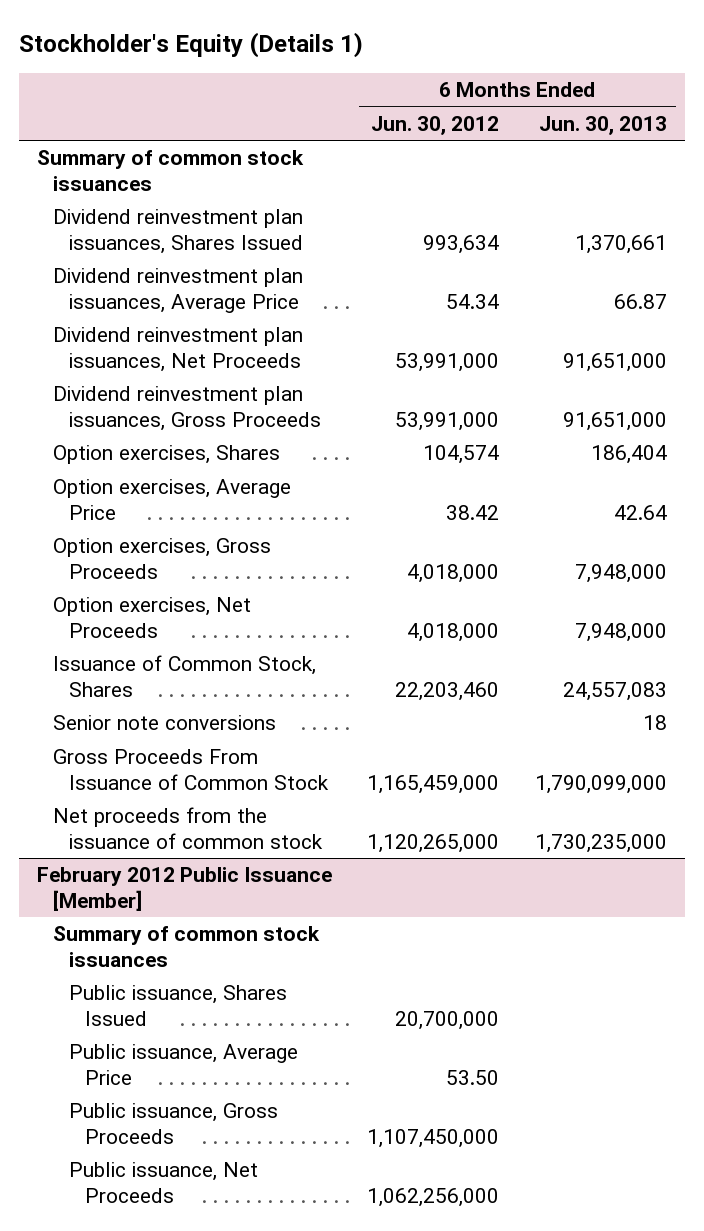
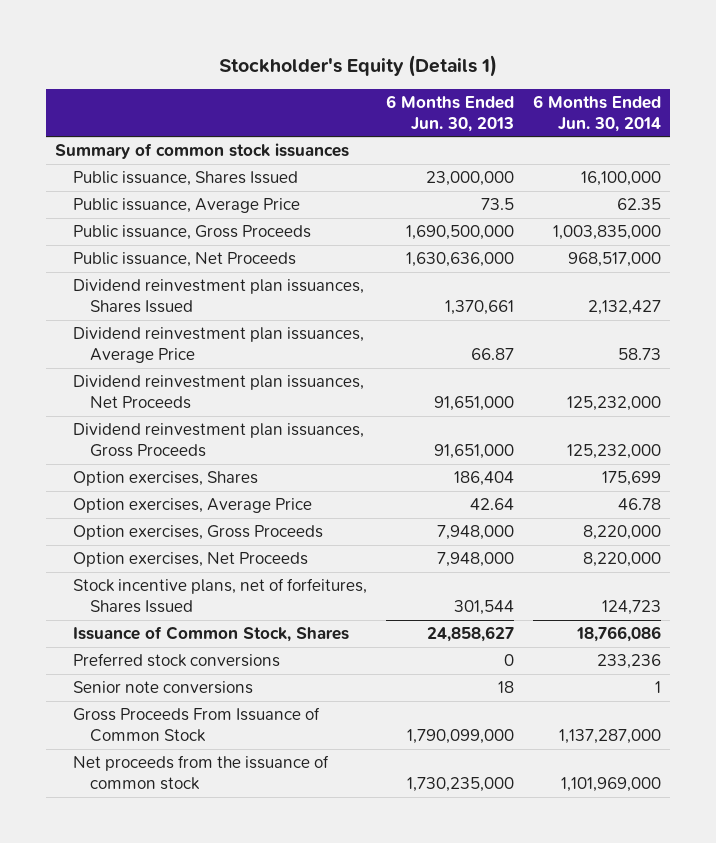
- | 6 Months Ended Jun. 30, 2012 | 6 Months Ended Jun. 30, 2013
+ | 6 Months Ended Jun. 30, 2013 | 6 Months Ended Jun. 30, 2014
+ Public issuance, Shares Issued | 23,000,000 | 16,100,000
+ Public issuance, Average Price | 73.5 | 62.35
+ Public issuance, Gross Proceeds | 1,690,500,000 | 1,003,835,000
+ Public issuance, Net Proceeds | 1,630,636,000 | 968,517,000
- Issuance of Common Stock, Shares | 22,203,460 | 24,557,083
+ Stock incentive plans, net of forfeitures, Shares Issued | 301,544 | 124,723
+ Issuance of Common Stock, Shares | 24,858,627 | 18,766,086
+ Preferred stock conversions | 0 | 233,236
- February 2012 Public Issuance [Member]
- Summary of common stock issuances
- Public issuance, Shares Issued | 20,700,000 |
- Public issuance, Average Price | 53.50 |
- Public issuance, Gross Proceeds | 1,107,450,000 |
- Public issuance, Net Proceeds | 1,062,256,000 |

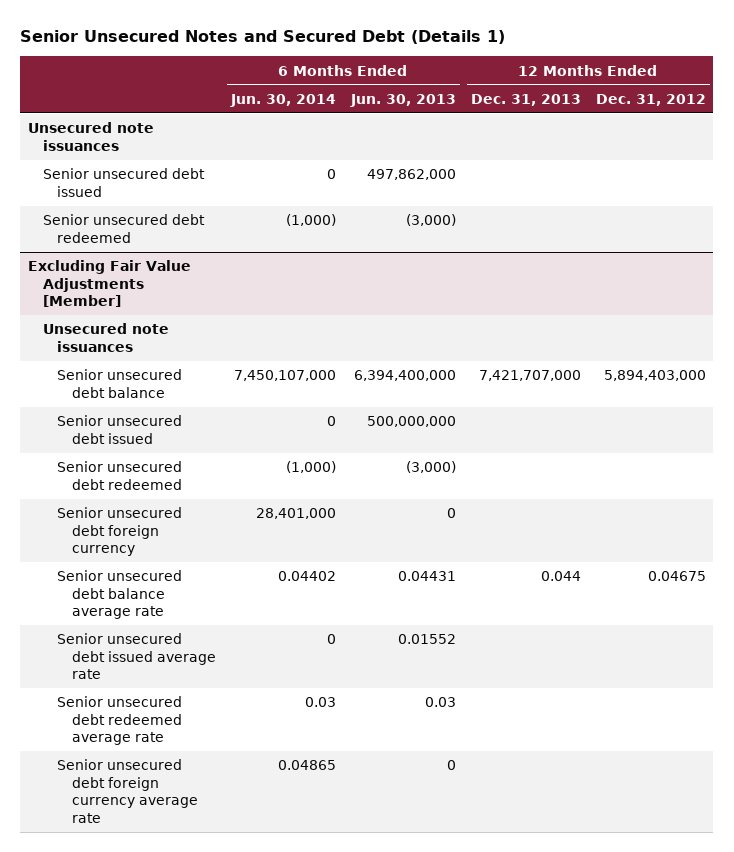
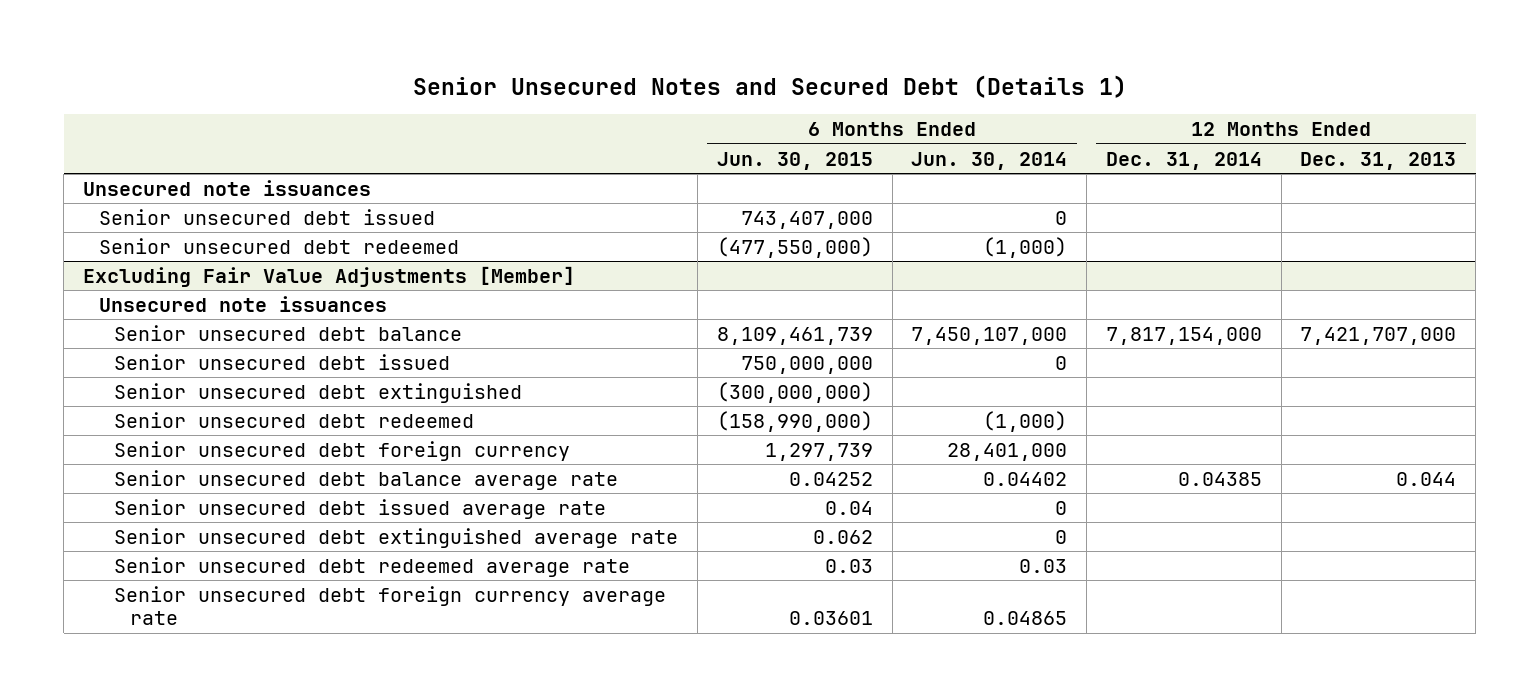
- | 6 Months Ended Jun. 30, 2014 | 6 Months Ended Jun. 30, 2013 | 12 Months Ended Dec. 31, 2013 | 12 Months Ended Dec. 31, 2012
+ | 6 Months Ended Jun. 30, 2015 | 6 Months Ended Jun. 30, 2014 | 12 Months Ended Dec. 31, 2014 | 12 Months Ended Dec. 31, 2013
@ Excluding Fair Value Adjustments [Member]
+ Senior unsecured debt extinguished | (300,000,000) | | |
+ Senior unsecured debt extinguished average rate | 0.062 | 0 | |

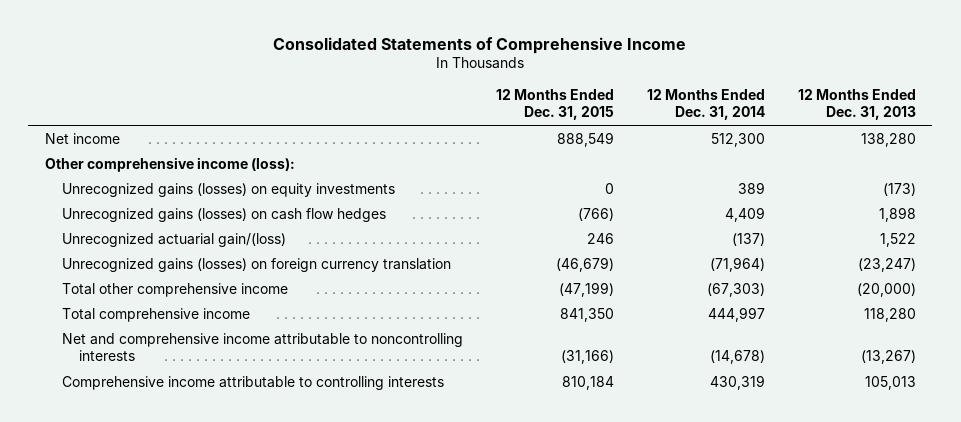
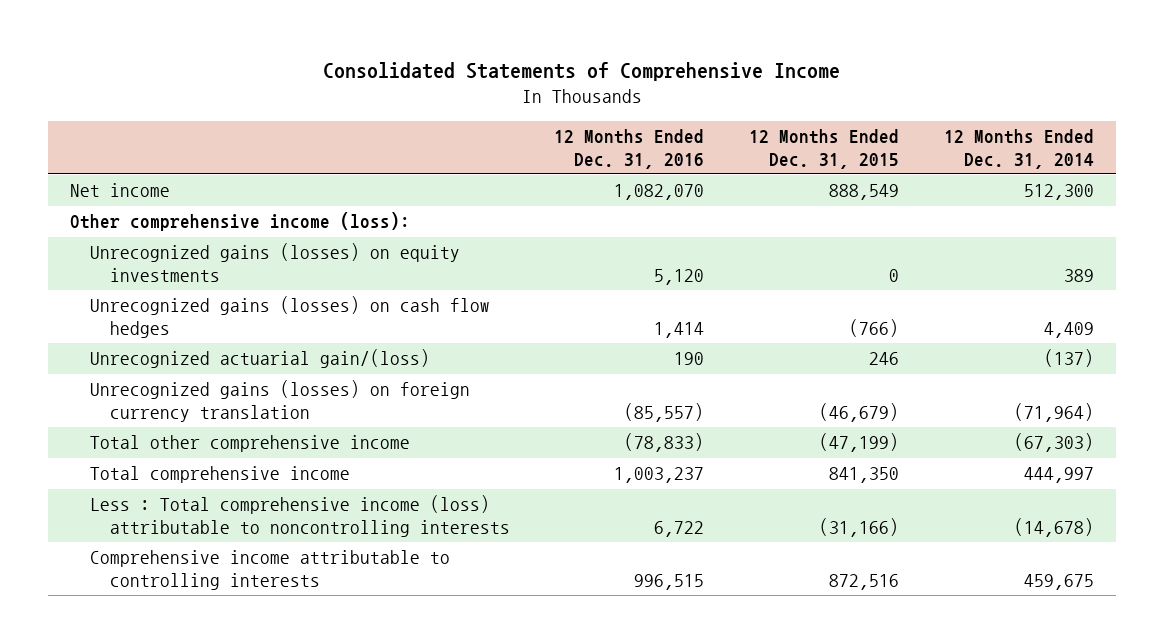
- | 12 Months Ended Dec. 31, 2015 | 12 Months Ended Dec. 31, 2014 | 12 Months Ended Dec. 31, 2013
+ | 12 Months Ended Dec. 31, 2016 | 12 Months Ended Dec. 31, 2015 | 12 Months Ended Dec. 31, 2014
- Net and comprehensive income attributable to noncontrolling interests | (31,166) | (14,678) | (13,267)
- Comprehensive income attributable to controlling interests | 810,184 | 430,319 | 105,013
+ Less : Total comprehensive income (loss) attributable to noncontrolling interests | 6,722 | (31,166) | (14,678)
+ Comprehensive income attributable to controlling interests | 996,515 | 872,516 | 459,675

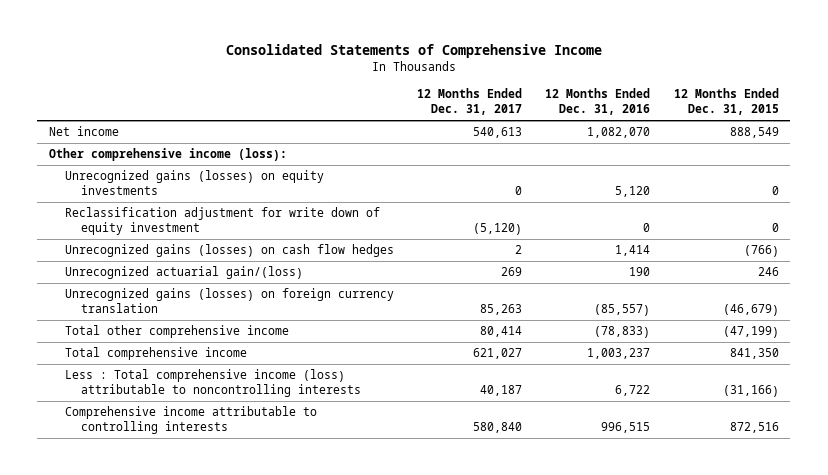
- | 12 Months Ended Dec. 31, 2016 | 12 Months Ended Dec. 31, 2015 | 12 Months Ended Dec. 31, 2014
+ | 12 Months Ended Dec. 31, 2017 | 12 Months Ended Dec. 31, 2016 | 12 Months Ended Dec. 31, 2015
+ Reclassification adjustment for write down of equity investment | (5,120) | 0 | 0

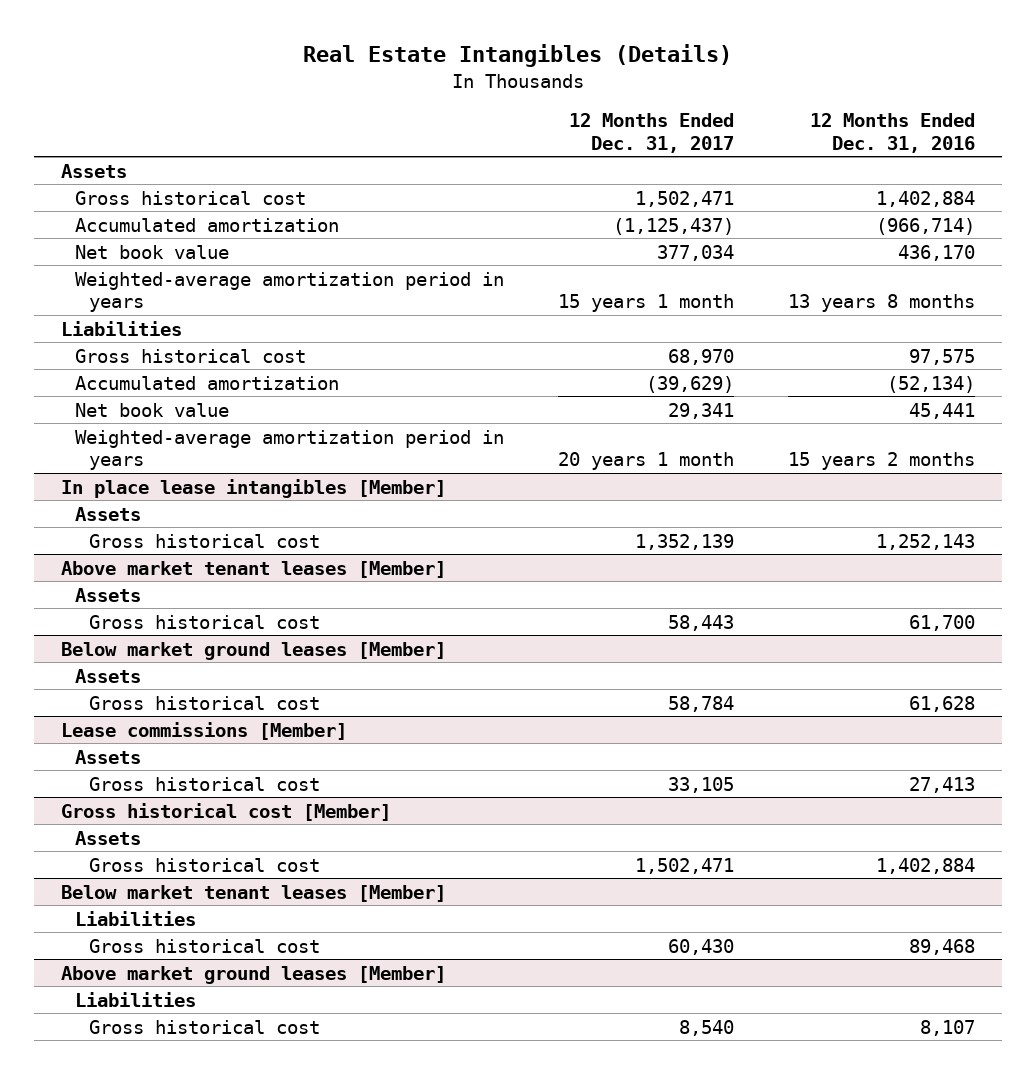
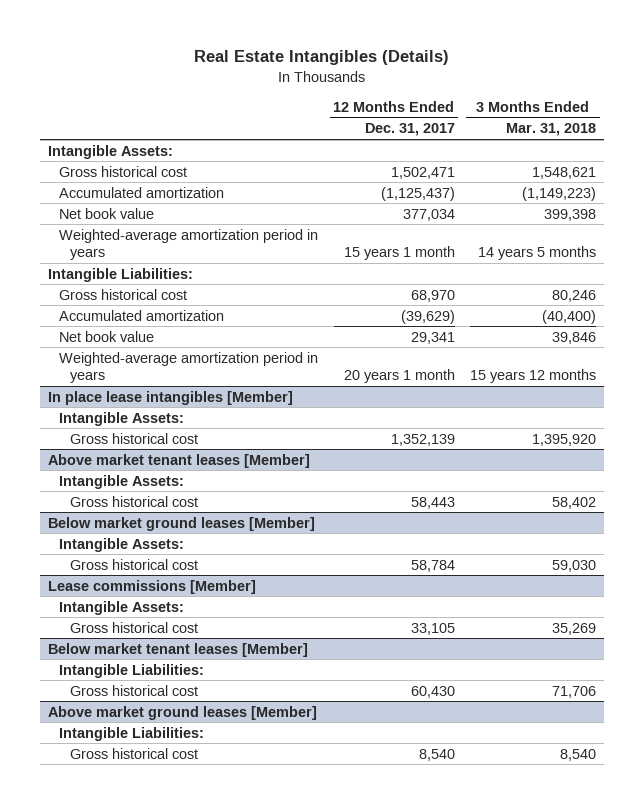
- | 12 Months Ended Dec. 31, 2017 | 12 Months Ended Dec. 31, 2016
+ | 12 Months Ended Dec. 31, 2017 | 3 Months Ended Mar. 31, 2018
- Assets
+ Intangible Assets:
- Liabilities
+ Intangible Liabilities:
@ In place lease intangibles [Member]
- Assets
+ Intangible Assets:
@ Above market tenant leases [Member]
- Assets
+ Intangible Assets:
@ Below market ground leases [Member]
- Assets
+ Intangible Assets:
@ Lease commissions [Member]
- Assets
+ Intangible Assets:
- Gross historical cost [Member]
- Assets
- Gross historical cost | 1,502,471 | 1,402,884
@ Below market tenant leases [Member]
- Liabilities
+ Intangible Liabilities:
@ Above market ground leases [Member]
- Liabilities
+ Intangible Liabilities:

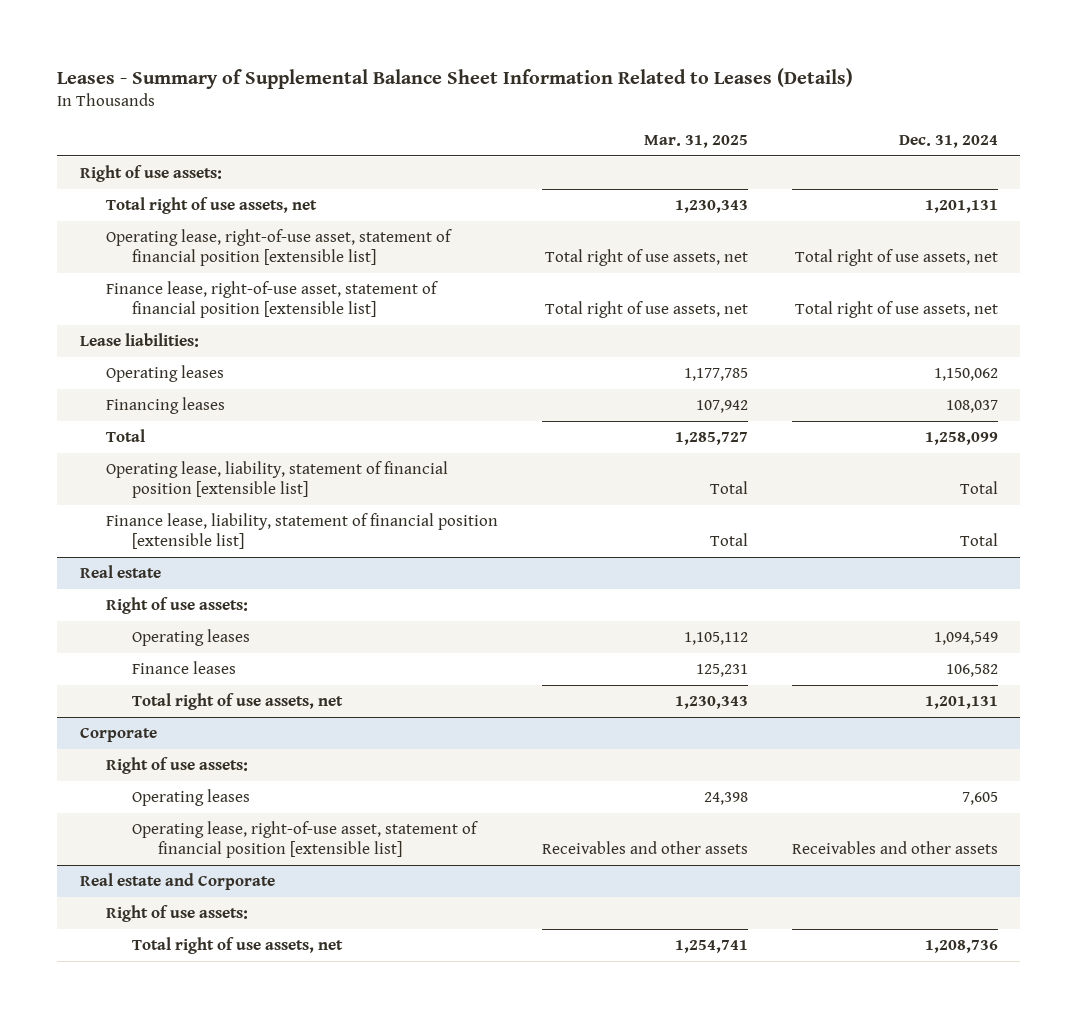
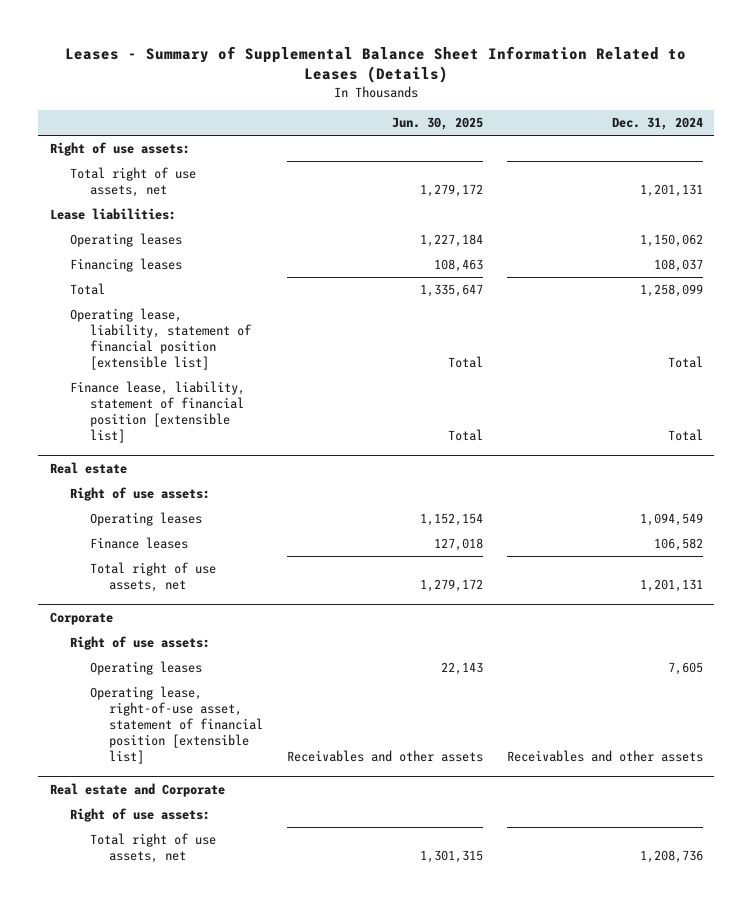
- | Mar. 31, 2025 | Dec. 31, 2024
+ | Jun. 30, 2025 | Dec. 31, 2024
- Operating lease, right-of-use asset, statement of financial position [extensible list] | Total right of use assets, net | Total right of use assets, net
- Finance lease, right-of-use asset, statement of financial position [extensible list] | Total right of use assets, net | Total right of use assets, net

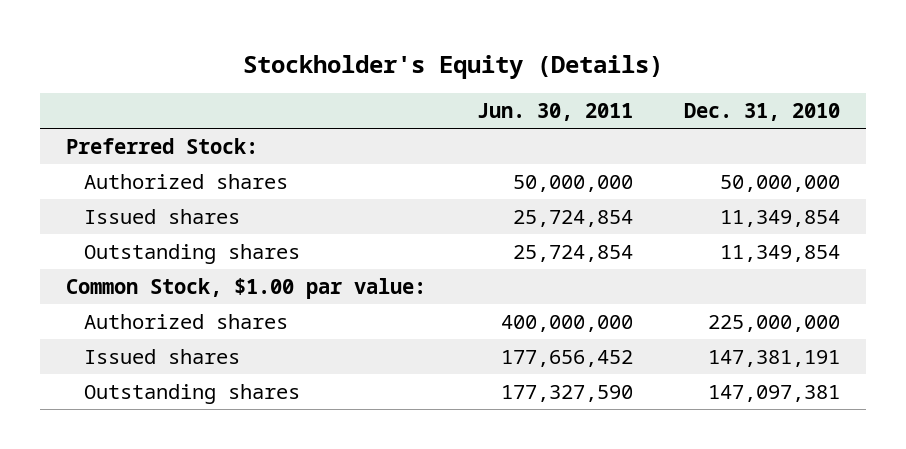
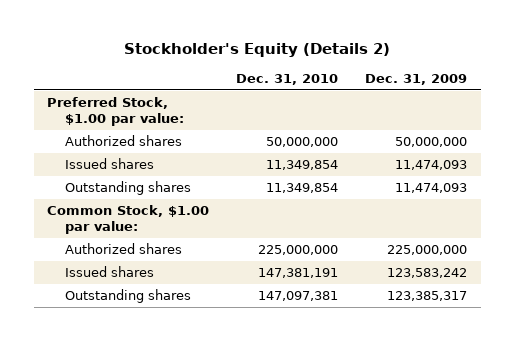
- Stockholder's Equity (Details)
+ Stockholder's Equity (Details 2)
- | Jun. 30, 2011 | Dec. 31, 2010
+ | Dec. 31, 2010 | Dec. 31, 2009
- Preferred Stock:
+ Preferred Stock, $1.00 par value:

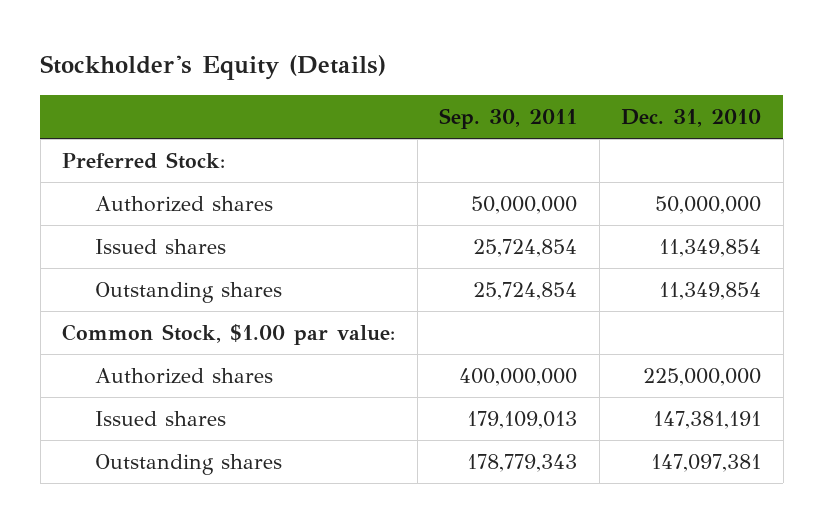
- Stockholder's Equity (Details 2)
+ Stockholder's Equity (Details)
- | Dec. 31, 2010 | Dec. 31, 2009
+ | Sep. 30, 2011 | Dec. 31, 2010
- Preferred Stock, $1.00 par value:
+ Preferred Stock:

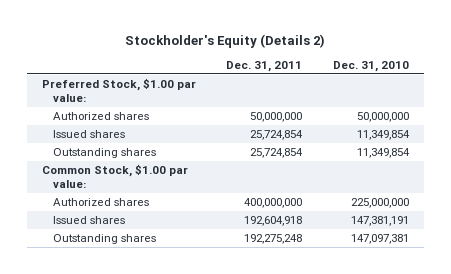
- Stockholder's Equity (Details)
+ Stockholder's Equity (Details 2)
- | Sep. 30, 2011 | Dec. 31, 2010
+ | Dec. 31, 2011 | Dec. 31, 2010
- Preferred Stock:
+ Preferred Stock, $1.00 par value:

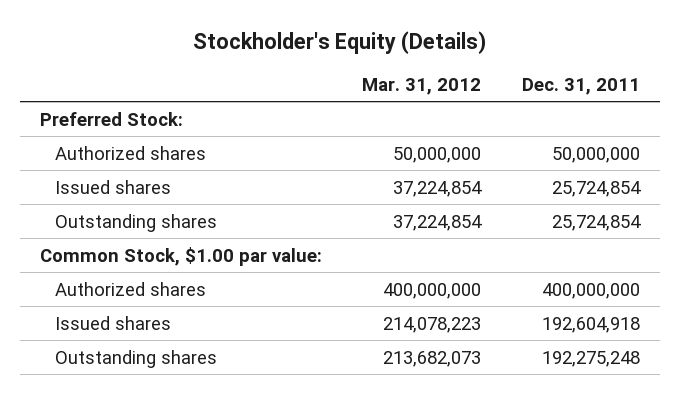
- Stockholder's Equity (Details 2)
+ Stockholder's Equity (Details)
- | Dec. 31, 2011 | Dec. 31, 2010
+ | Mar. 31, 2012 | Dec. 31, 2011
- Preferred Stock, $1.00 par value:
+ Preferred Stock:

